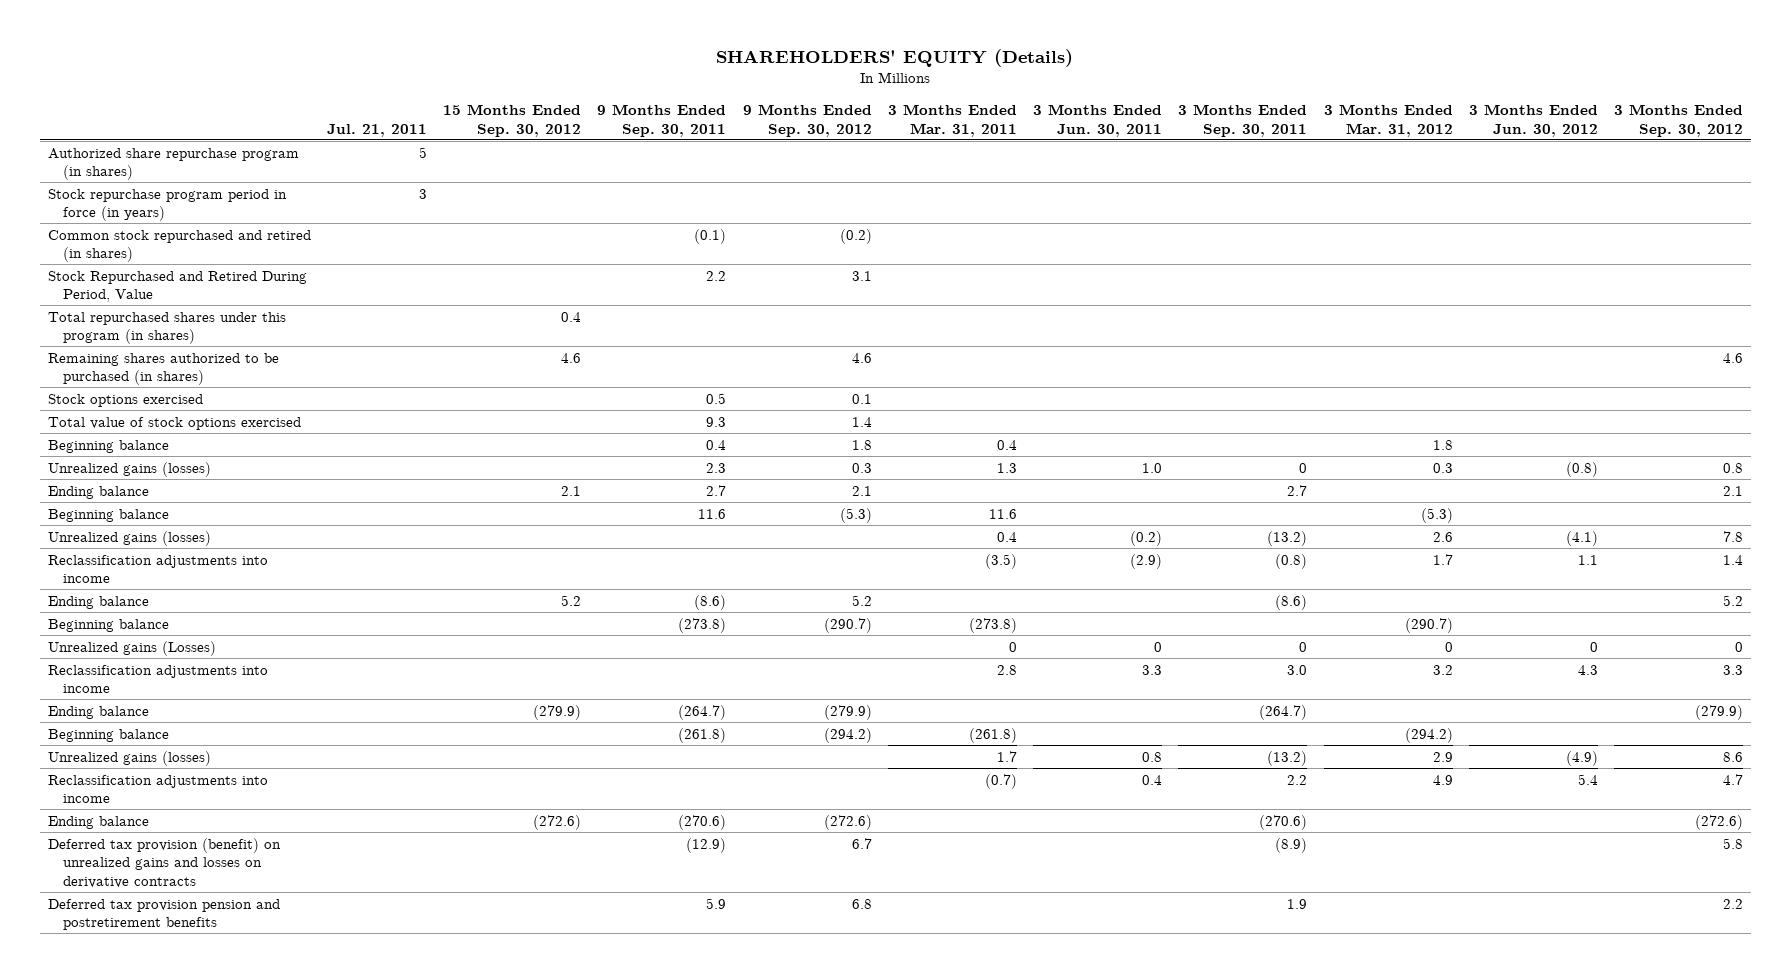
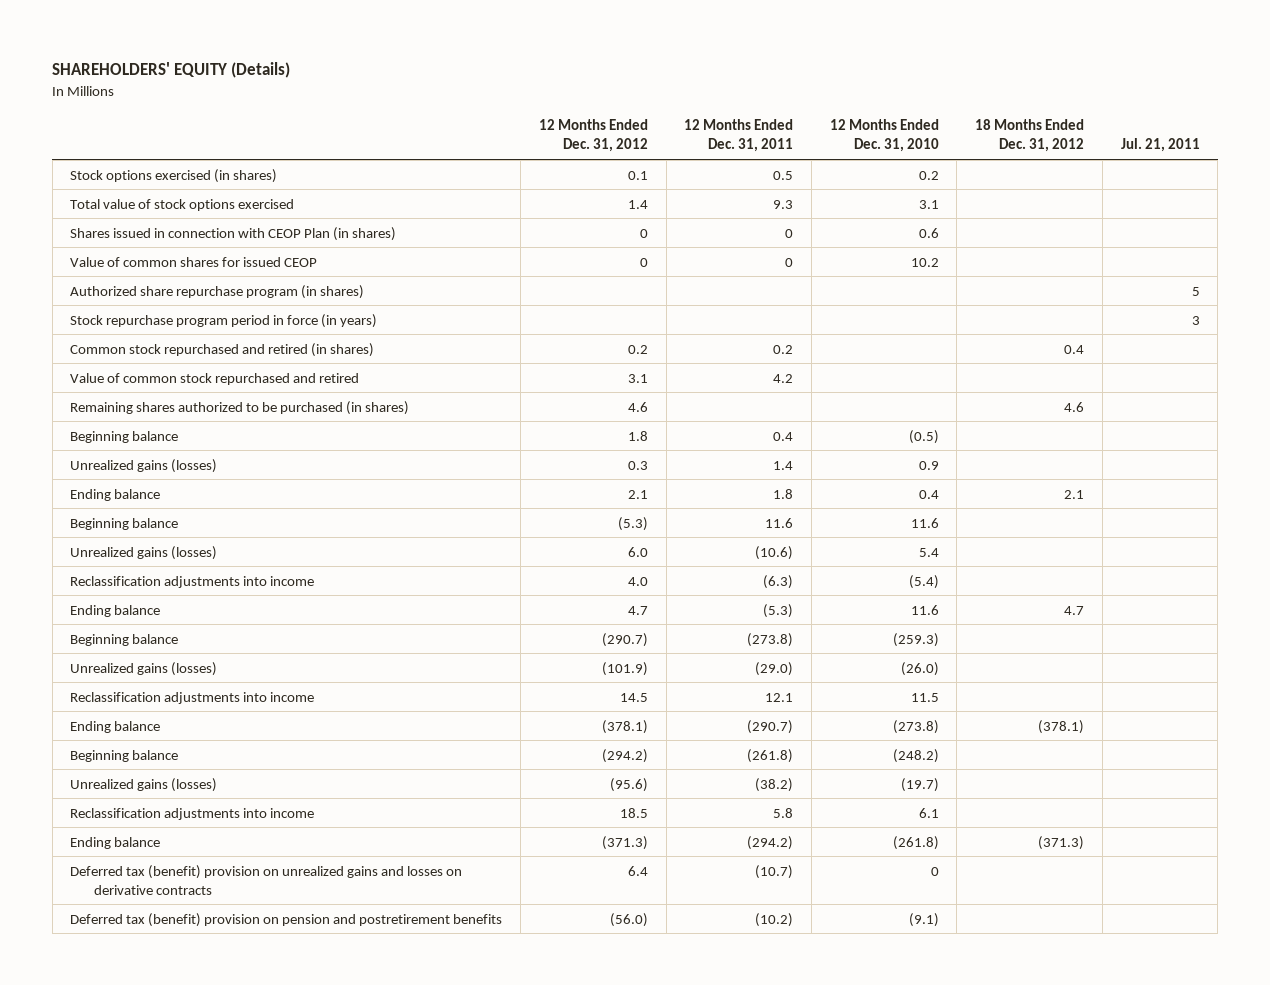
- | Jul. 21, 2011 | 15 Months Ended Sep. 30, 2012 | 9 Months Ended Sep. 30, 2011 | 9 Months Ended Sep. 30, 2012 | 3 Months Ended Mar. 31, 2011 | 3 Months Ended Jun. 30, 2011 | 3 Months Ended Sep. 30, 2011 | 3 Months Ended Mar. 31, 2012 | 3 Months Ended Jun. 30, 2012 | 3 Months Ended Sep. 30, 2012
+ | 12 Months Ended Dec. 31, 2012 | 12 Months Ended Dec. 31, 2011 | 12 Months Ended Dec. 31, 2010 | 18 Months Ended Dec. 31, 2012 | Jul. 21, 2011
+ Stock options exercised (in shares) | 0.1 | 0.5 | 0.2 | |
moved up: Total value of stock options exercised | 1.4 | 9.3 | 3.1 | |
+ Shares issued in connection with CEOP Plan (in shares) | 0 | 0 | 0.6 | |
+ Value of common shares for issued CEOP | 0 | 0 | 10.2 | |
- Stock Repurchased and Retired During Period, Value | | | 2.2 | 3.1 | | | | | |
- Total repurchased shares under this program (in shares) | | 0.4 | | | | | | | |
+ Value of common stock repurchased and retired | 3.1 | 4.2 | | |
- Stock options exercised | | | 0.5 | 0.1 | | | | | |
- Unrealized gains (Losses) | | | | | 0 | 0 | 0 | 0 | 0 | 0
+ Unrealized gains (losses) | (101.9) | (29.0) | (26.0) | |
- Deferred tax provision (benefit) on unrealized gains and losses on derivative contracts | | | (12.9) | 6.7 | | | (8.9) | | | 5.8
- Deferred tax provision pension and postretirement benefits | | | 5.9 | 6.8 | | | 1.9 | | | 2.2
+ Deferred tax (benefit) provision on unrealized gains and losses on derivative contracts | 6.4 | (10.7) | 0 | |
+ Deferred tax (benefit) provision on pension and postretirement benefits | (56.0) | (10.2) | (9.1) | |

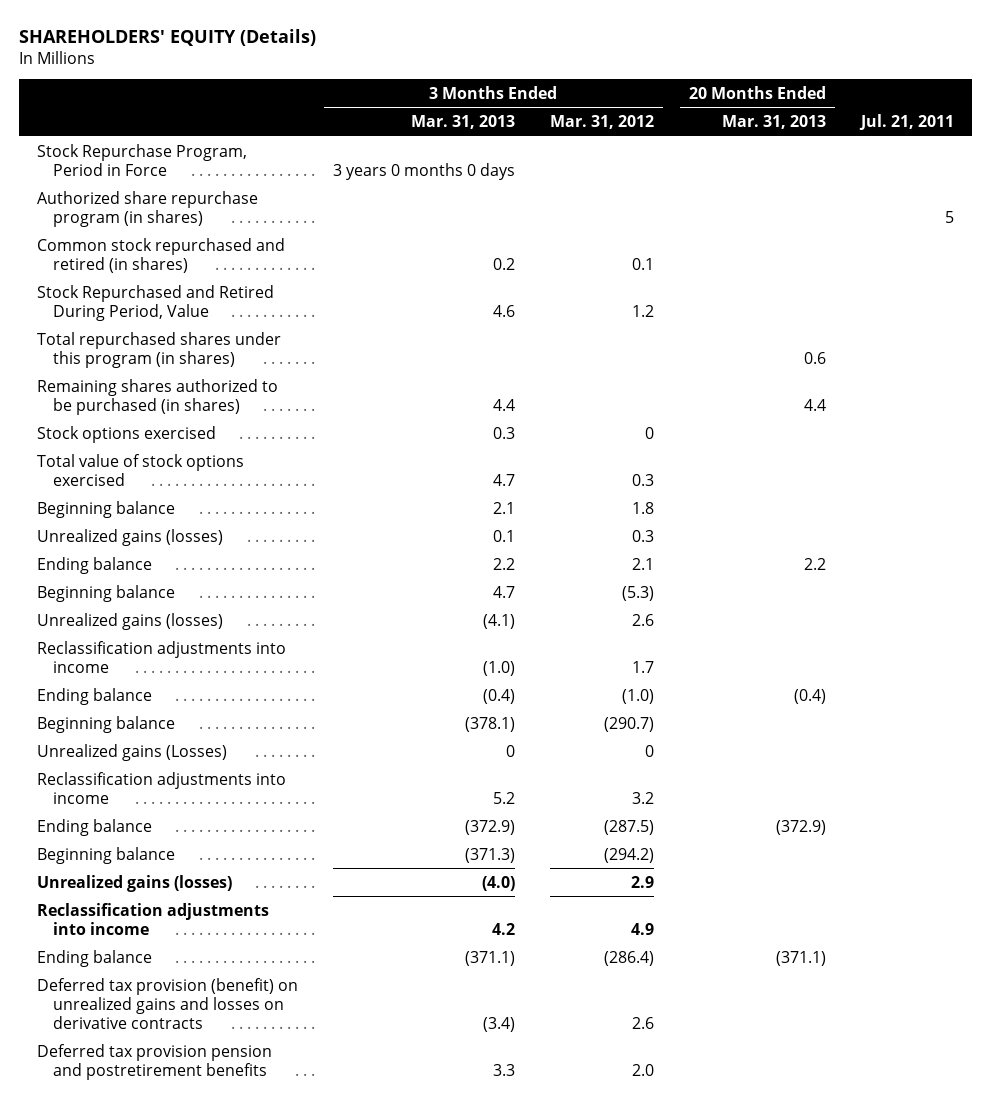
- | 12 Months Ended Dec. 31, 2012 | 12 Months Ended Dec. 31, 2011 | 12 Months Ended Dec. 31, 2010 | 18 Months Ended Dec. 31, 2012 | Jul. 21, 2011
+ | 3 Months Ended Mar. 31, 2013 | 3 Months Ended Mar. 31, 2012 | 20 Months Ended Mar. 31, 2013 | Jul. 21, 2011
- Stock options exercised (in shares) | 0.1 | 0.5 | 0.2 | |
- Shares issued in connection with CEOP Plan (in shares) | 0 | 0 | 0.6 | |
- Value of common shares for issued CEOP | 0 | 0 | 10.2 | |
+ Stock Repurchase Program, Period in Force | 3 years 0 months 0 days | | |
- Stock repurchase program period in force (in years) | | | | | 3
- Value of common stock repurchased and retired | 3.1 | 4.2 | | |
+ Stock Repurchased and Retired During Period, Value | 4.6 | 1.2 | |
+ Total repurchased shares under this program (in shares) | | | 0.6 |
+ Stock options exercised | 0.3 | 0 | |
moved down: Total value of stock options exercised | 4.7 | 0.3 | |
- Unrealized gains (losses) | (101.9) | (29.0) | (26.0) | |
+ Unrealized gains (Losses) | 0 | 0 | |
- Deferred tax (benefit) provision on unrealized gains and losses on derivative contracts | 6.4 | (10.7) | 0 | |
- Deferred tax (benefit) provision on pension and postretirement benefits | (56.0) | (10.2) | (9.1) | |
+ Deferred tax provision (benefit) on unrealized gains and losses on derivative contracts | (3.4) | 2.6 | |
+ Deferred tax provision pension and postretirement benefits | 3.3 | 2.0 | |

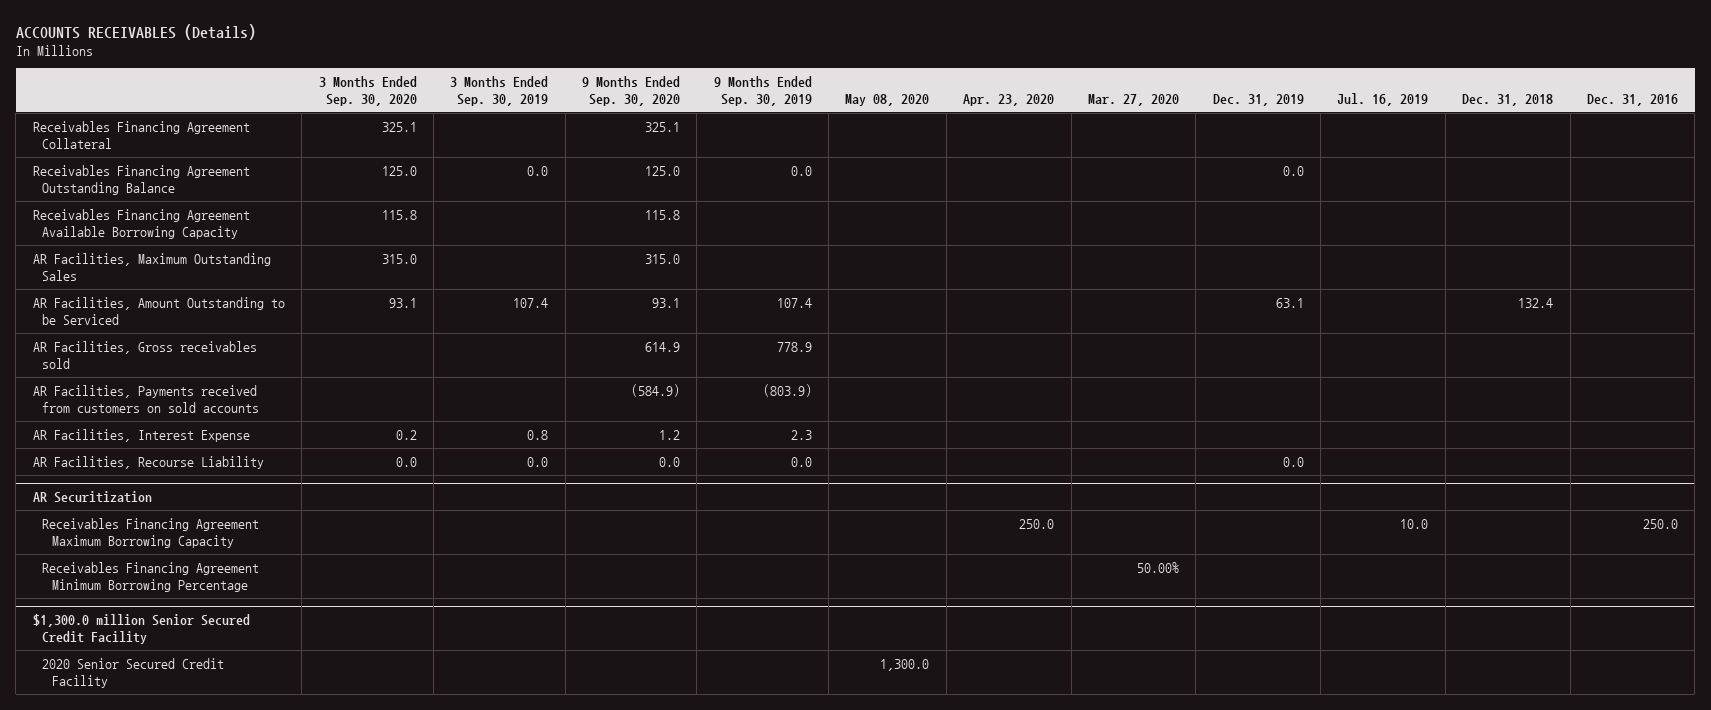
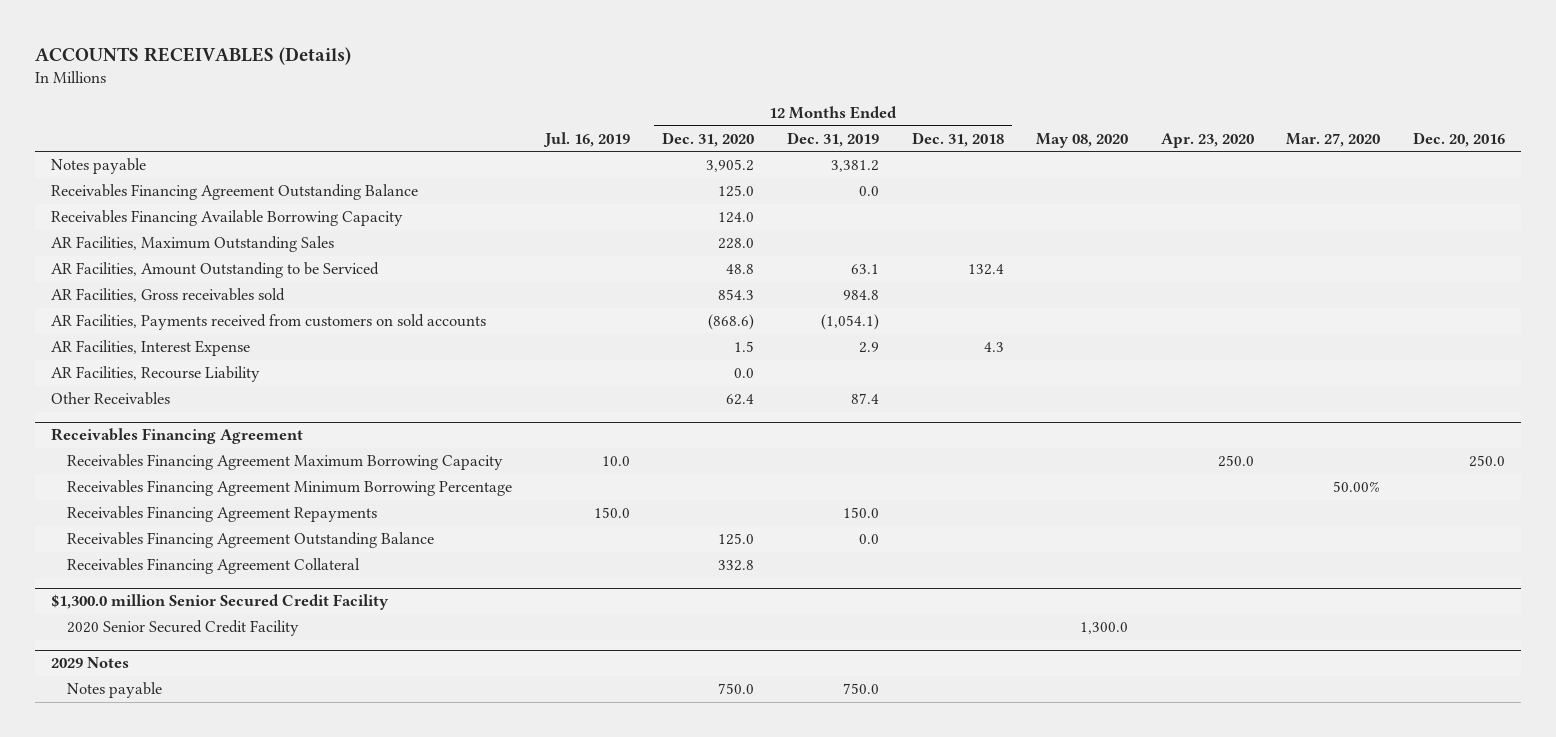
- | 3 Months Ended Sep. 30, 2020 | 3 Months Ended Sep. 30, 2019 | 9 Months Ended Sep. 30, 2020 | 9 Months Ended Sep. 30, 2019 | May 08, 2020 | Apr. 23, 2020 | Mar. 27, 2020 | Dec. 31, 2019 | Jul. 16, 2019 | Dec. 31, 2018 | Dec. 31, 2016
+ | Jul. 16, 2019 | 12 Months Ended Dec. 31, 2020 | 12 Months Ended Dec. 31, 2019 | 12 Months Ended Dec. 31, 2018 | May 08, 2020 | Apr. 23, 2020 | Mar. 27, 2020 | Dec. 20, 2016
- Receivables Financing Agreement Collateral | 325.1 | | 325.1 | | | | | | | |
+ Notes payable | | 3,905.2 | 3,381.2 | | | | |
- Receivables Financing Agreement Available Borrowing Capacity | 115.8 | | 115.8 | | | | | | | |
+ Receivables Financing Available Borrowing Capacity | | 124.0 | | | | | |
- AR Securitization
+ Other Receivables | | 62.4 | 87.4 | | | | |
+ Receivables Financing Agreement
+ Receivables Financing Agreement Repayments | 150.0 | | 150.0 | | | | |
+ Receivables Financing Agreement Outstanding Balance | | 125.0 | 0.0 | | | | |
+ Receivables Financing Agreement Collateral | | 332.8 | | | | | |
+ 2029 Notes
+ Notes payable | | 750.0 | 750.0 | | | | |

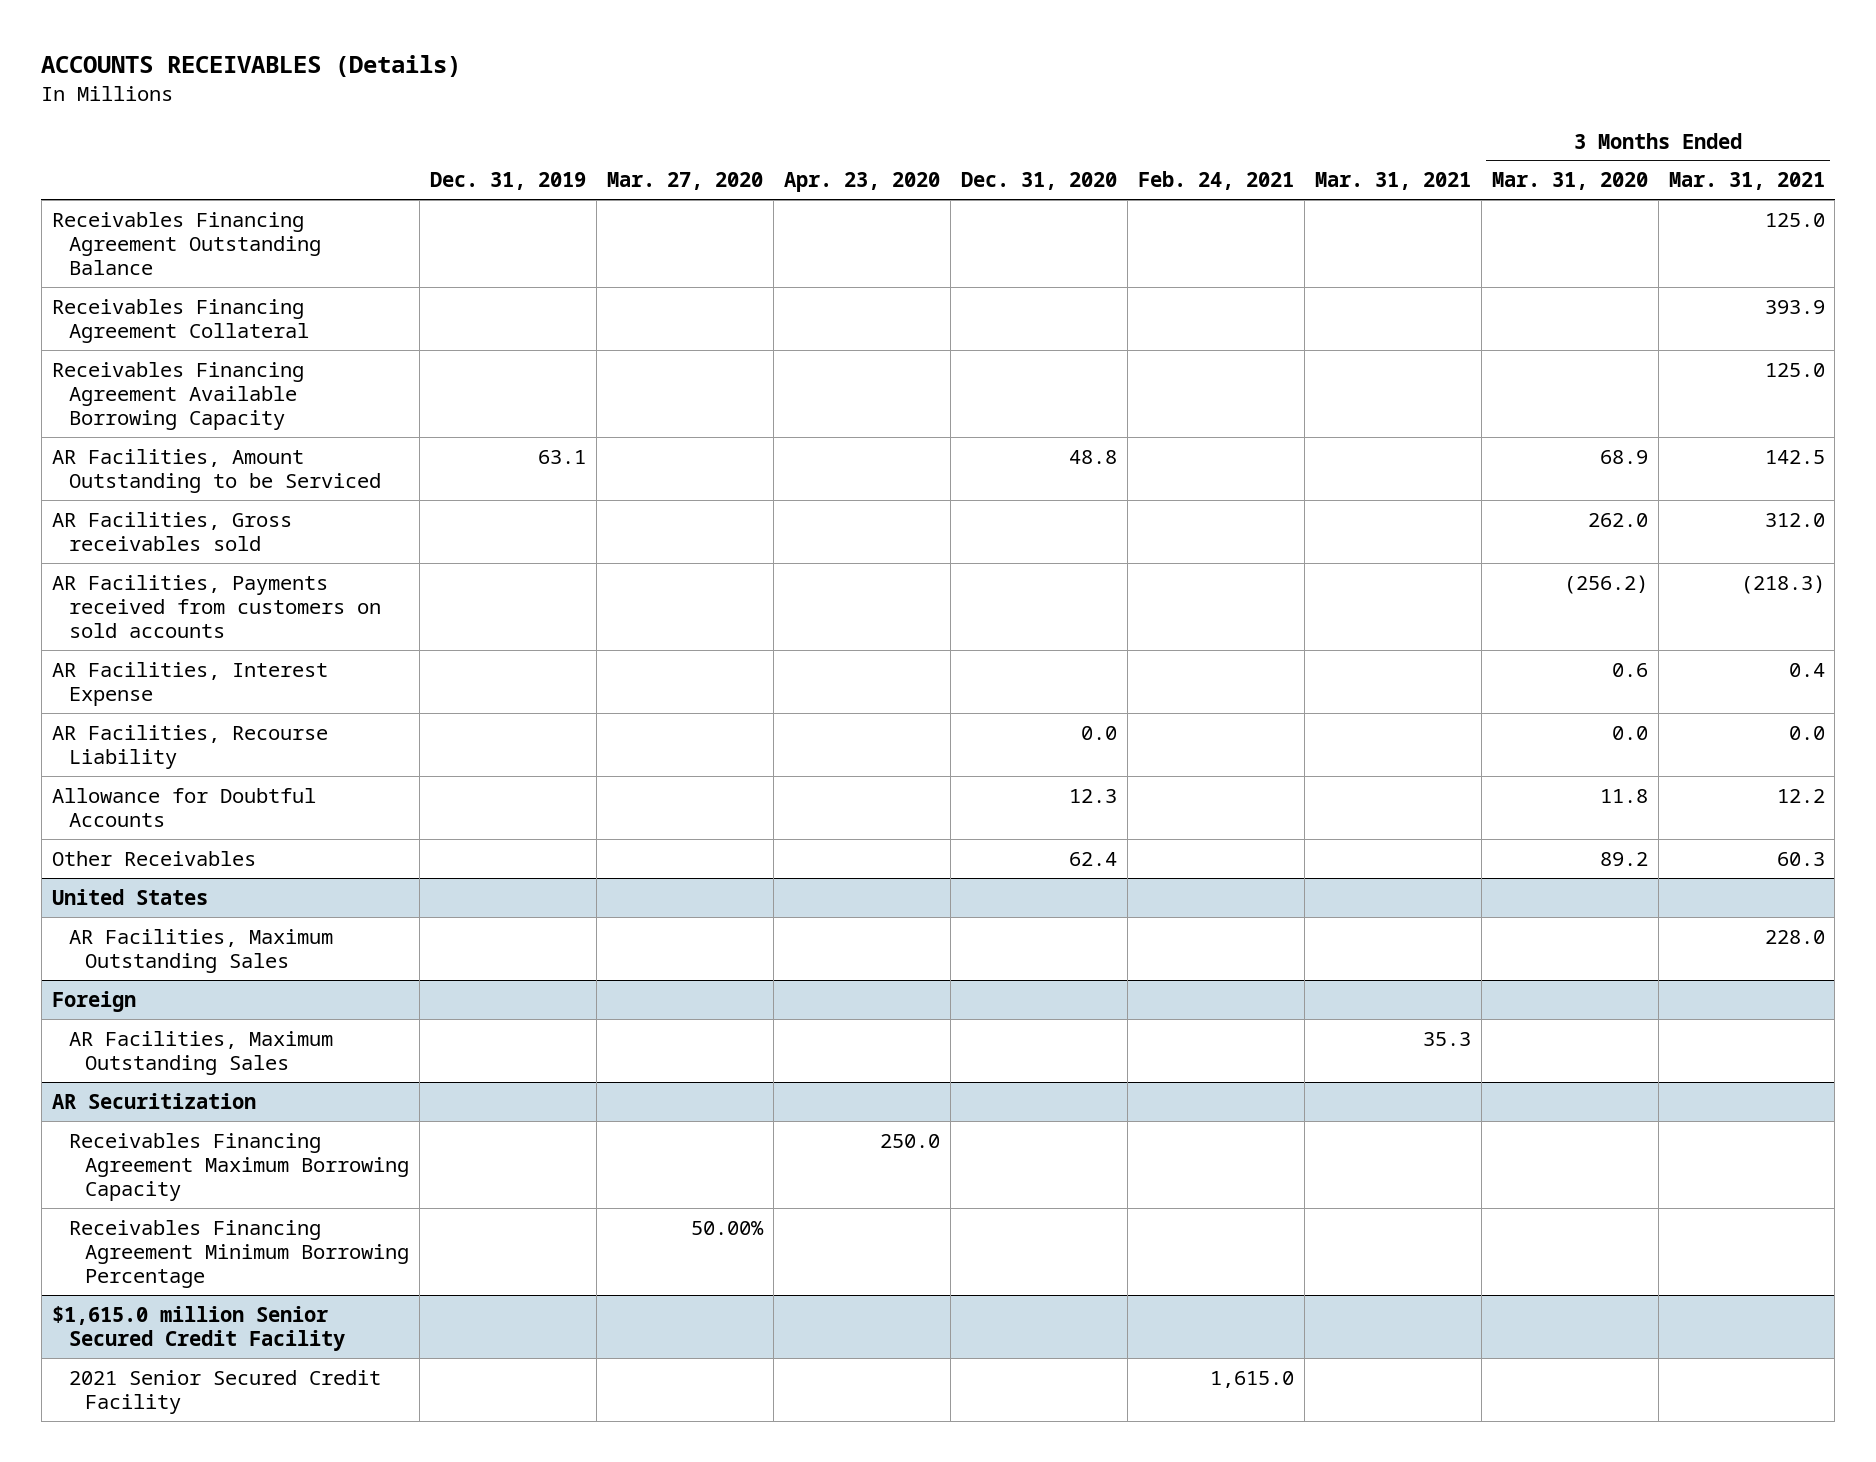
- | Jul. 16, 2019 | 12 Months Ended Dec. 31, 2020 | 12 Months Ended Dec. 31, 2019 | 12 Months Ended Dec. 31, 2018 | May 08, 2020 | Apr. 23, 2020 | Mar. 27, 2020 | Dec. 20, 2016
+ | Dec. 31, 2019 | Mar. 27, 2020 | Apr. 23, 2020 | Dec. 31, 2020 | Feb. 24, 2021 | Mar. 31, 2021 | 3 Months Ended Mar. 31, 2020 | 3 Months Ended Mar. 31, 2021
- Notes payable | | 3,905.2 | 3,381.2 | | | | |
- Receivables Financing Available Borrowing Capacity | | 124.0 | | | | | |
- AR Facilities, Maximum Outstanding Sales | | 228.0 | | | | | |
+ Receivables Financing Agreement Collateral | | | | | | | | 393.9
+ Receivables Financing Agreement Available Borrowing Capacity | | | | | | | | 125.0
+ Allowance for Doubtful Accounts | | | | 12.3 | | | 11.8 | 12.2
- Receivables Financing Agreement
+ United States
+ AR Facilities, Maximum Outstanding Sales | | | | | | | | 228.0
+ Foreign
+ AR Facilities, Maximum Outstanding Sales | | | | | | 35.3 | |
+ AR Securitization
- Receivables Financing Agreement Repayments | 150.0 | | 150.0 | | | | |
- Receivables Financing Agreement Outstanding Balance | | 125.0 | 0.0 | | | | |
- Receivables Financing Agreement Collateral | | 332.8 | | | | | |
- $1,300.0 million Senior Secured Credit Facility
- 2020 Senior Secured Credit Facility | | | | | 1,300.0 | | |
- 2029 Notes
- Notes payable | | 750.0 | 750.0 | | | | |
+ $1,615.0 million Senior Secured Credit Facility
+ 2021 Senior Secured Credit Facility | | | | | 1,615.0 | | |

